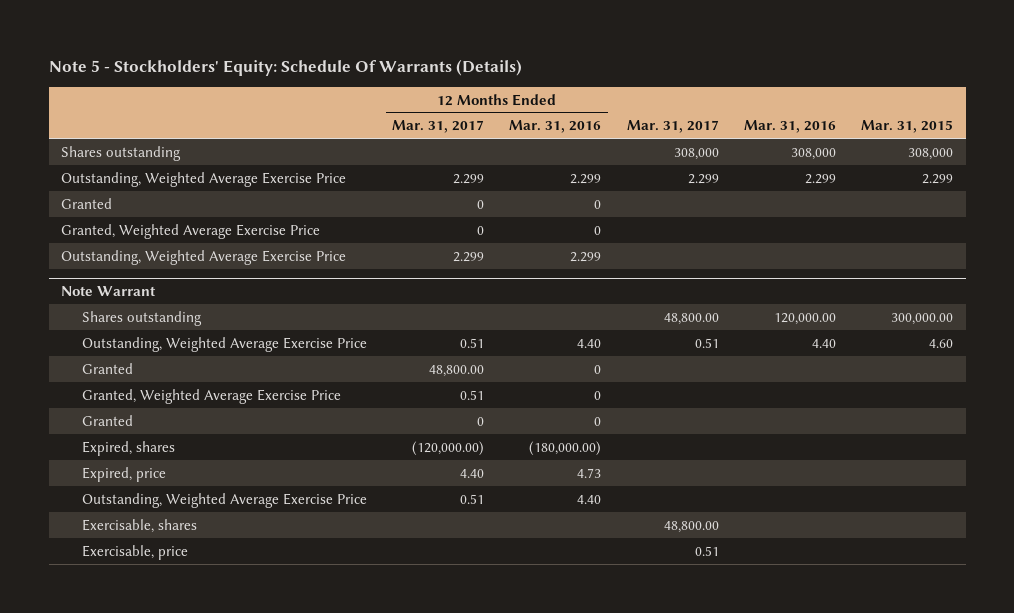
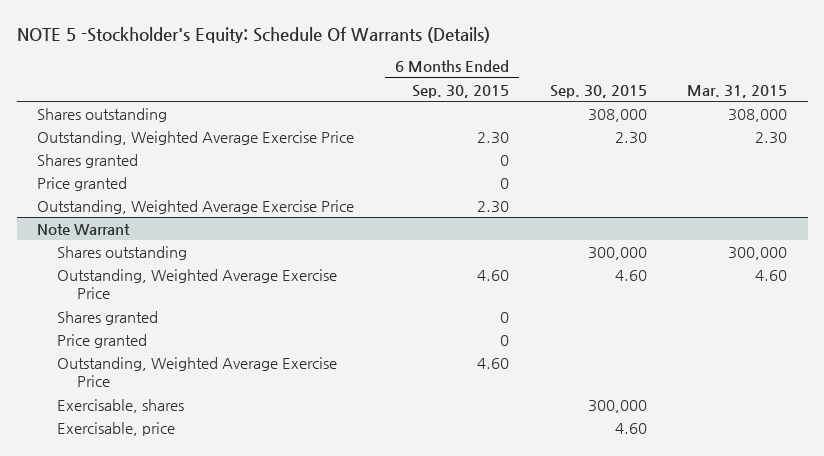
- Note 5 - Stockholders' Equity: Schedule Of Warrants (Details)
+ NOTE 5 -Stockholder's Equity: Schedule Of Warrants (Details)
- | 12 Months Ended Mar. 31, 2017 | 12 Months Ended Mar. 31, 2016 | Mar. 31, 2017 | Mar. 31, 2016 | Mar. 31, 2015
+ | 6 Months Ended Sep. 30, 2015 | Sep. 30, 2015 | Mar. 31, 2015
- Outstanding, Weighted Average Exercise Price | 2.299 | 2.299 | 2.299 | 2.299 | 2.299
- Granted | 0 | 0 | | |
- Granted, Weighted Average Exercise Price | 0 | 0 | | |
+ Outstanding, Weighted Average Exercise Price | 2.30 | 2.30 | 2.30
+ Shares granted | 0 | |
+ Price granted | 0 | |
@ Note Warrant
- Shares outstanding | | | 48,800.00 | 120,000.00 | 300,000.00
+ Shares outstanding | | 300,000 | 300,000
- Granted | 48,800.00 | 0 | | |
- Granted, Weighted Average Exercise Price | 0.51 | 0 | | |
- Granted | 0 | 0 | | |
- Expired, shares | (120,000.00) | (180,000.00) | | |
- Expired, price | 4.40 | 4.73 | | |
+ Shares granted | 0 | |
+ Price granted | 0 | |

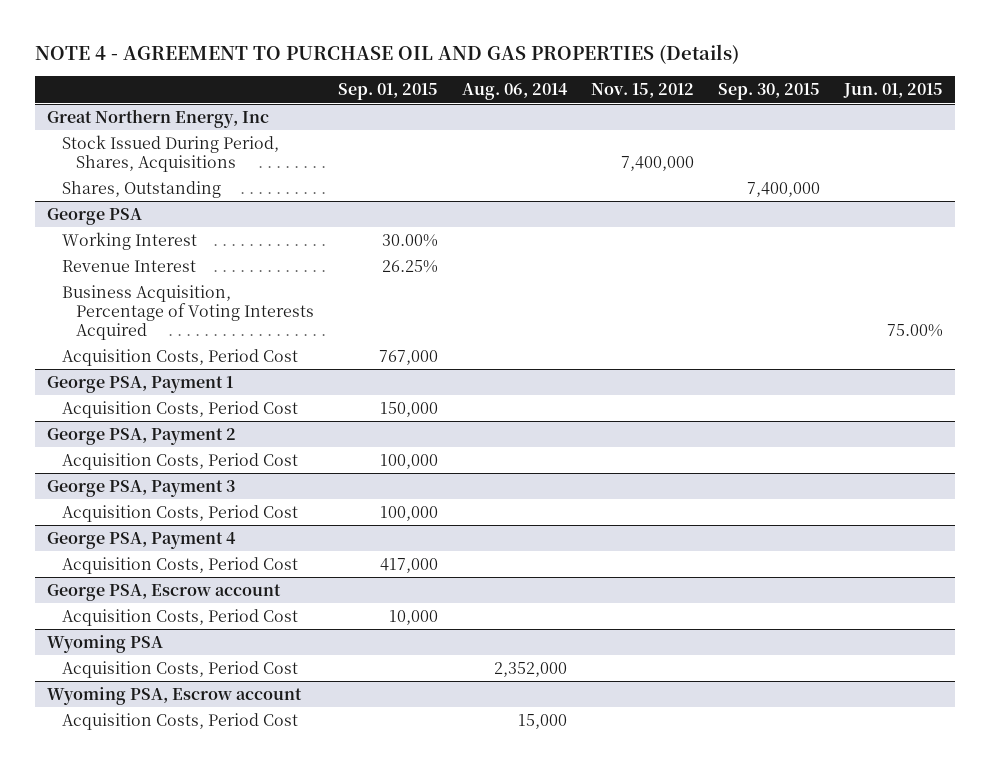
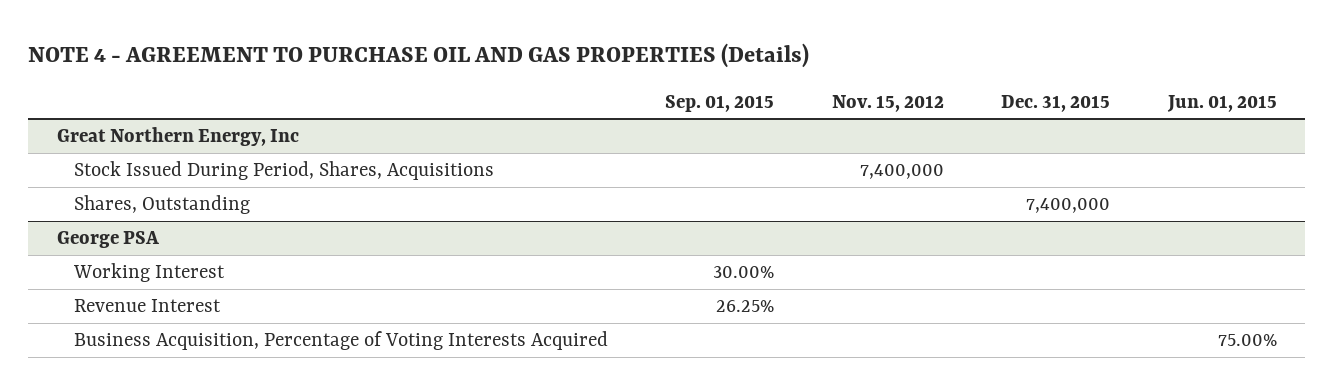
- | Sep. 01, 2015 | Aug. 06, 2014 | Nov. 15, 2012 | Sep. 30, 2015 | Jun. 01, 2015
+ | Sep. 01, 2015 | Nov. 15, 2012 | Dec. 31, 2015 | Jun. 01, 2015
@ George PSA
- Acquisition Costs, Period Cost | 767,000 | | | |
- George PSA, Payment 1
- Acquisition Costs, Period Cost | 150,000 | | | |
- George PSA, Payment 2
- Acquisition Costs, Period Cost | 100,000 | | | |
- George PSA, Payment 3
- Acquisition Costs, Period Cost | 100,000 | | | |
- George PSA, Payment 4
- Acquisition Costs, Period Cost | 417,000 | | | |
- George PSA, Escrow account
- Acquisition Costs, Period Cost | 10,000 | | | |
- Wyoming PSA
- Acquisition Costs, Period Cost | | 2,352,000 | | |
- Wyoming PSA, Escrow account
- Acquisition Costs, Period Cost | | 15,000 | | |

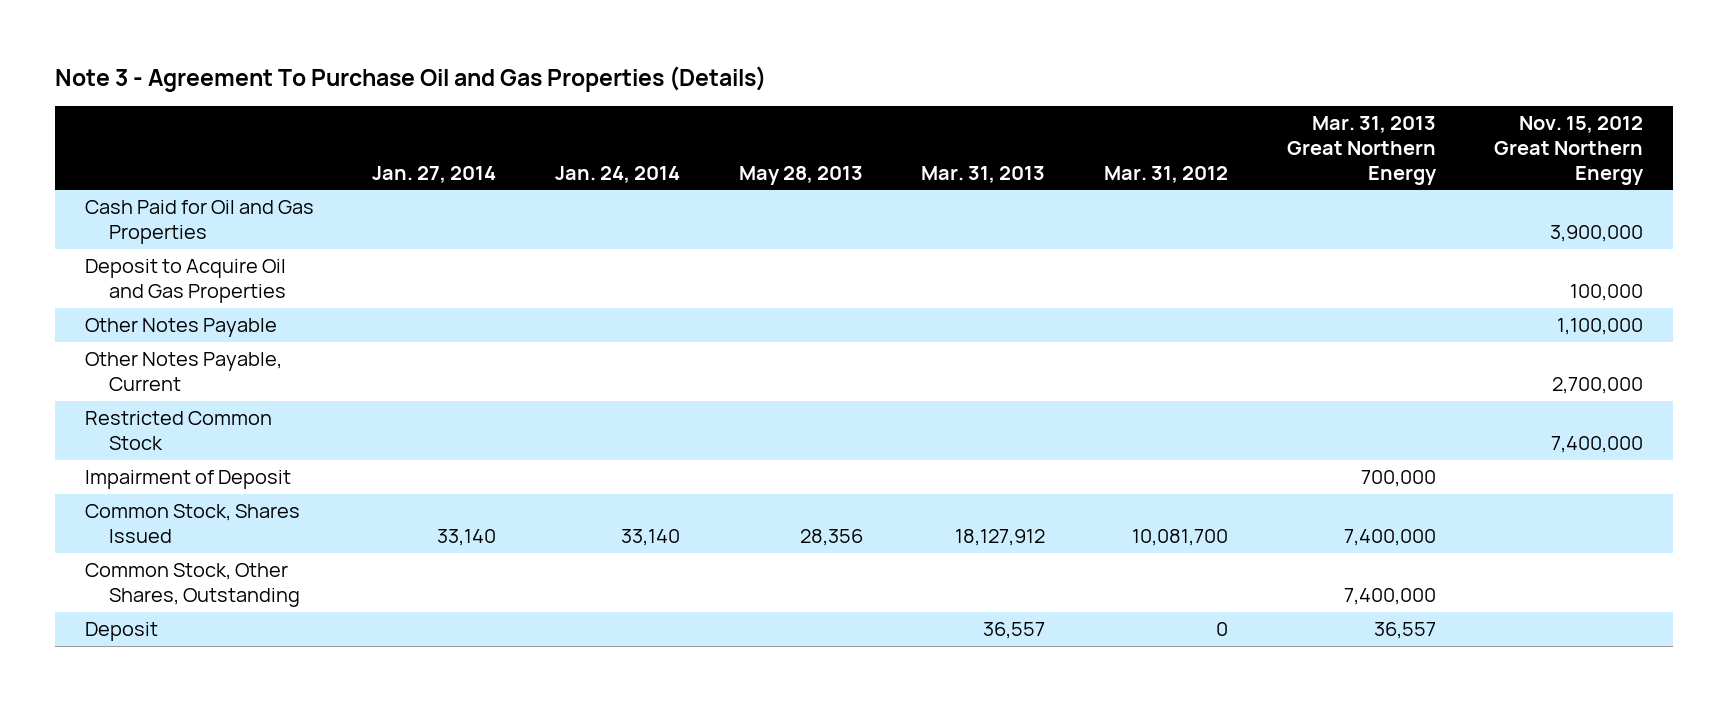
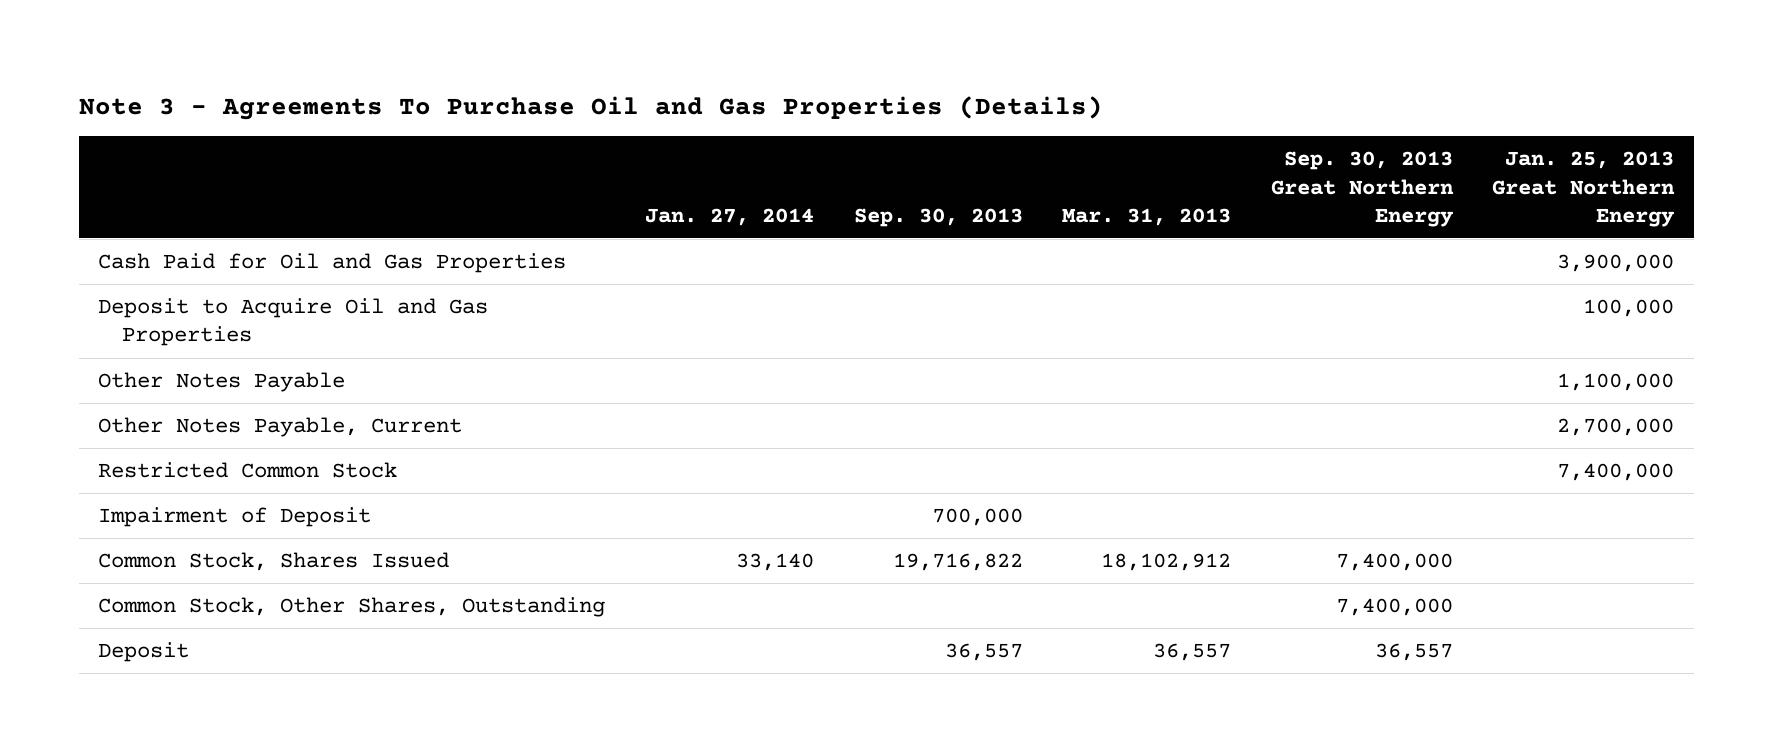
- Note 3 - Agreement To Purchase Oil and Gas Properties (Details)
+ Note 3 - Agreements To Purchase Oil and Gas Properties (Details)
- | Jan. 27, 2014 | Jan. 24, 2014 | May 28, 2013 | Mar. 31, 2013 | Mar. 31, 2012 | Mar. 31, 2013 Great Northern Energy | Nov. 15, 2012 Great Northern Energy
+ | Jan. 27, 2014 | Sep. 30, 2013 | Mar. 31, 2013 | Sep. 30, 2013 Great Northern Energy | Jan. 25, 2013 Great Northern Energy
- Common Stock, Shares Issued | 33,140 | 33,140 | 28,356 | 18,127,912 | 10,081,700 | 7,400,000 |
+ Common Stock, Shares Issued | 33,140 | 19,716,822 | 18,102,912 | 7,400,000 |

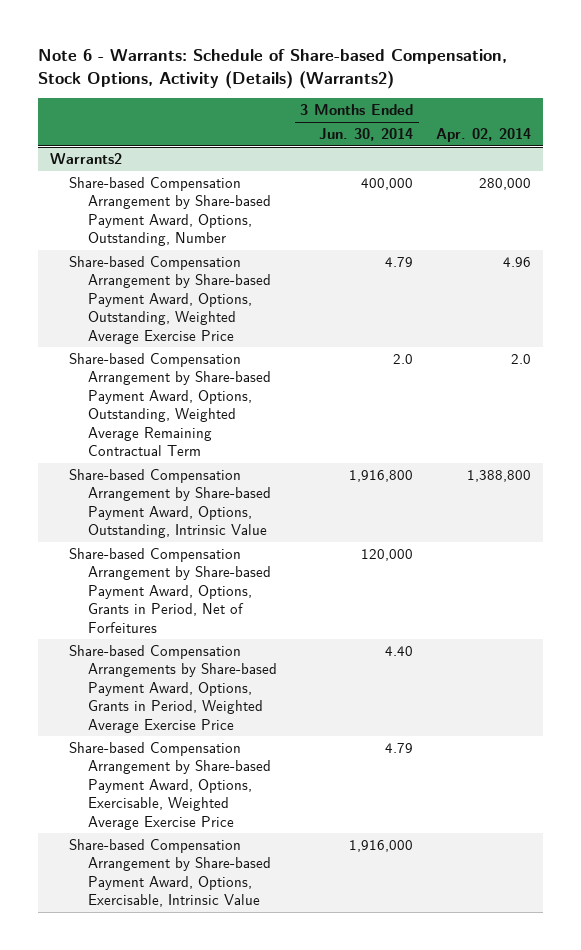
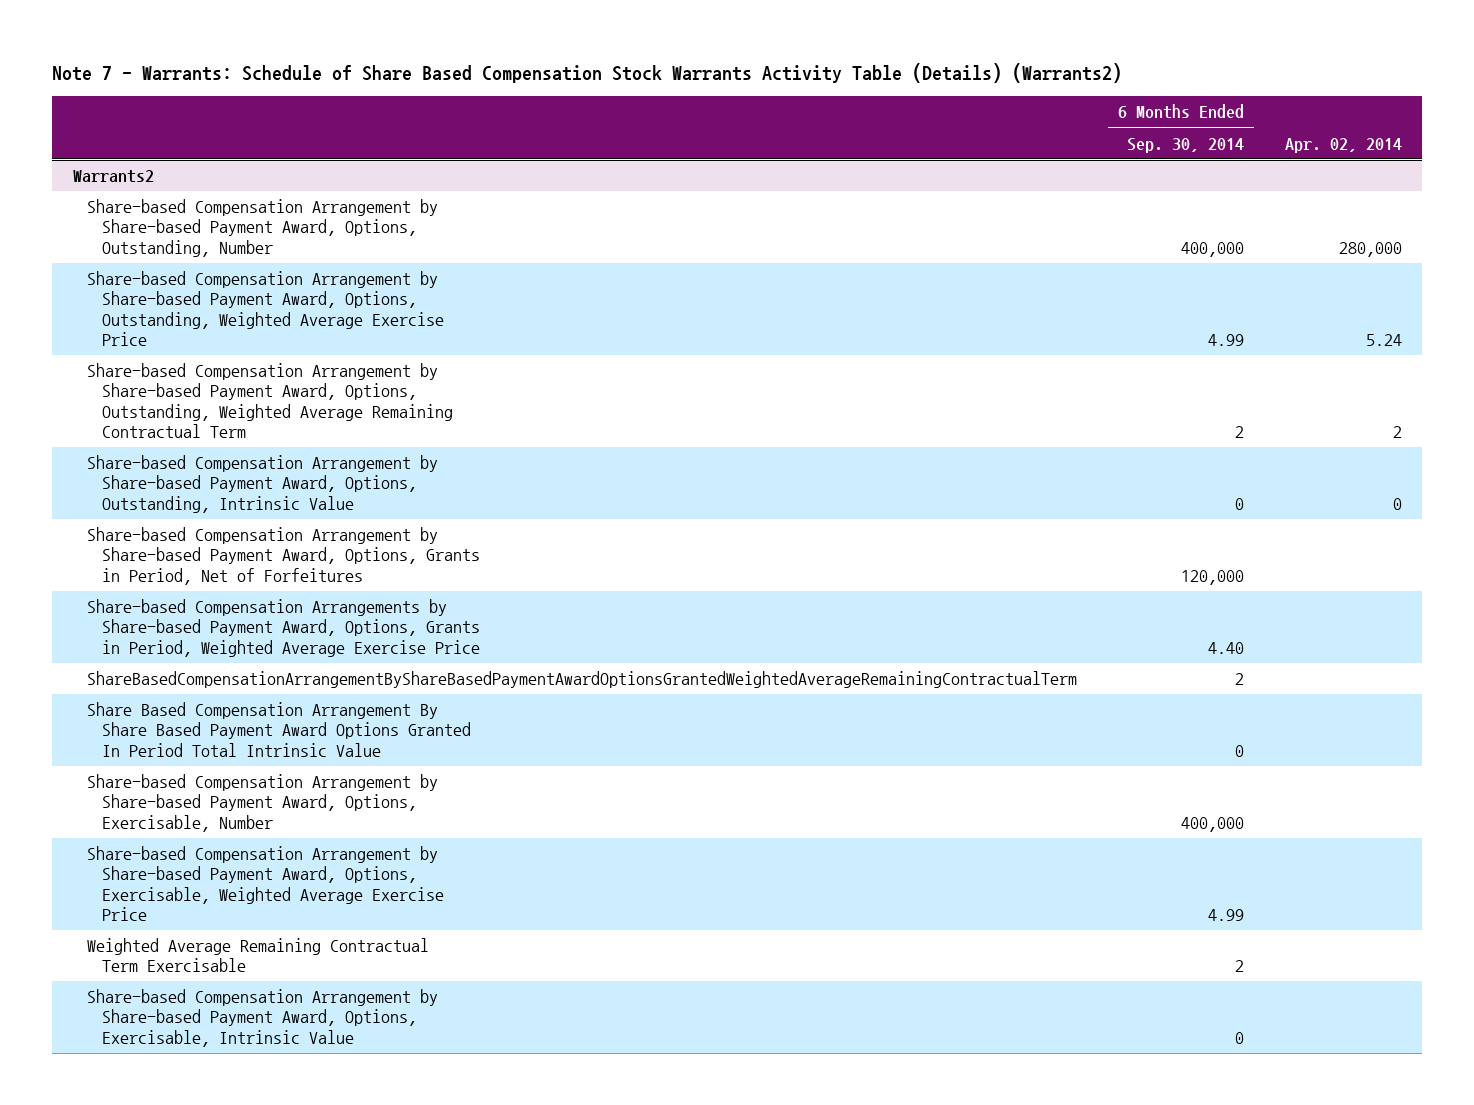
- Note 6 - Warrants: Schedule of Share-based Compensation, Stock Options, Activity (Details) (Warrants2)
+ Note 7 - Warrants: Schedule of Share Based Compensation Stock Warrants Activity Table (Details) (Warrants2)
- | 3 Months Ended Jun. 30, 2014 | Apr. 02, 2014
+ | 6 Months Ended Sep. 30, 2014 | Apr. 02, 2014
@ Warrants2
- Share-based Compensation Arrangement by Share-based Payment Award, Options, Outstanding, Weighted Average Exercise Price | 4.79 | 4.96
- Share-based Compensation Arrangement by Share-based Payment Award, Options, Outstanding, Weighted Average Remaining Contractual Term | 2.0 | 2.0
- Share-based Compensation Arrangement by Share-based Payment Award, Options, Outstanding, Intrinsic Value | 1,916,800 | 1,388,800
+ Share-based Compensation Arrangement by Share-based Payment Award, Options, Outstanding, Weighted Average Exercise Price | 4.99 | 5.24
+ Share-based Compensation Arrangement by Share-based Payment Award, Options, Outstanding, Weighted Average Remaining Contractual Term | 2 | 2
+ Share-based Compensation Arrangement by Share-based Payment Award, Options, Outstanding, Intrinsic Value | 0 | 0
+ ShareBasedCompensationArrangementByShareBasedPaymentAwardOptionsGrantedWeightedAverageRemainingContractualTerm | 2 |
+ Share Based Compensation Arrangement By Share Based Payment Award Options Granted In Period Total Intrinsic Value | 0 |
+ Share-based Compensation Arrangement by Share-based Payment Award, Options, Exercisable, Number | 400,000 |
+ Weighted Average Remaining Contractual Term Exercisable | 2 |

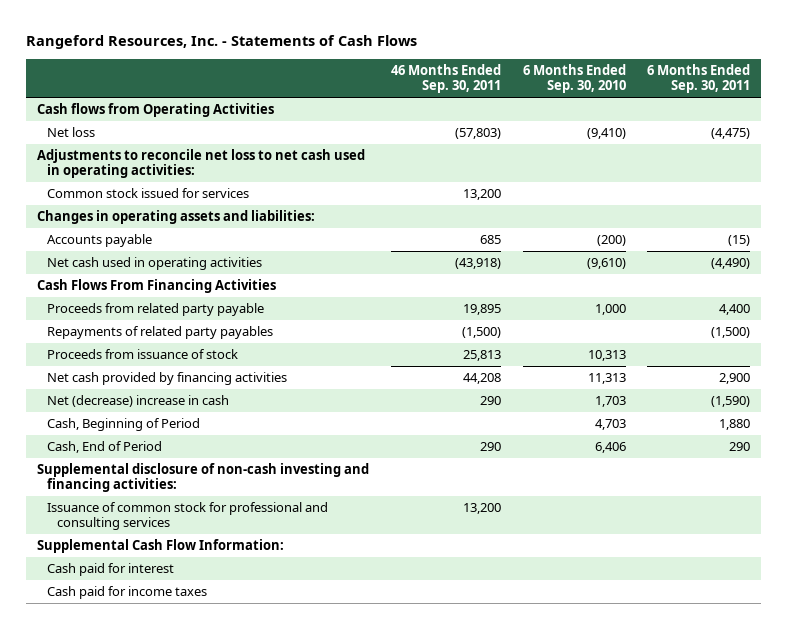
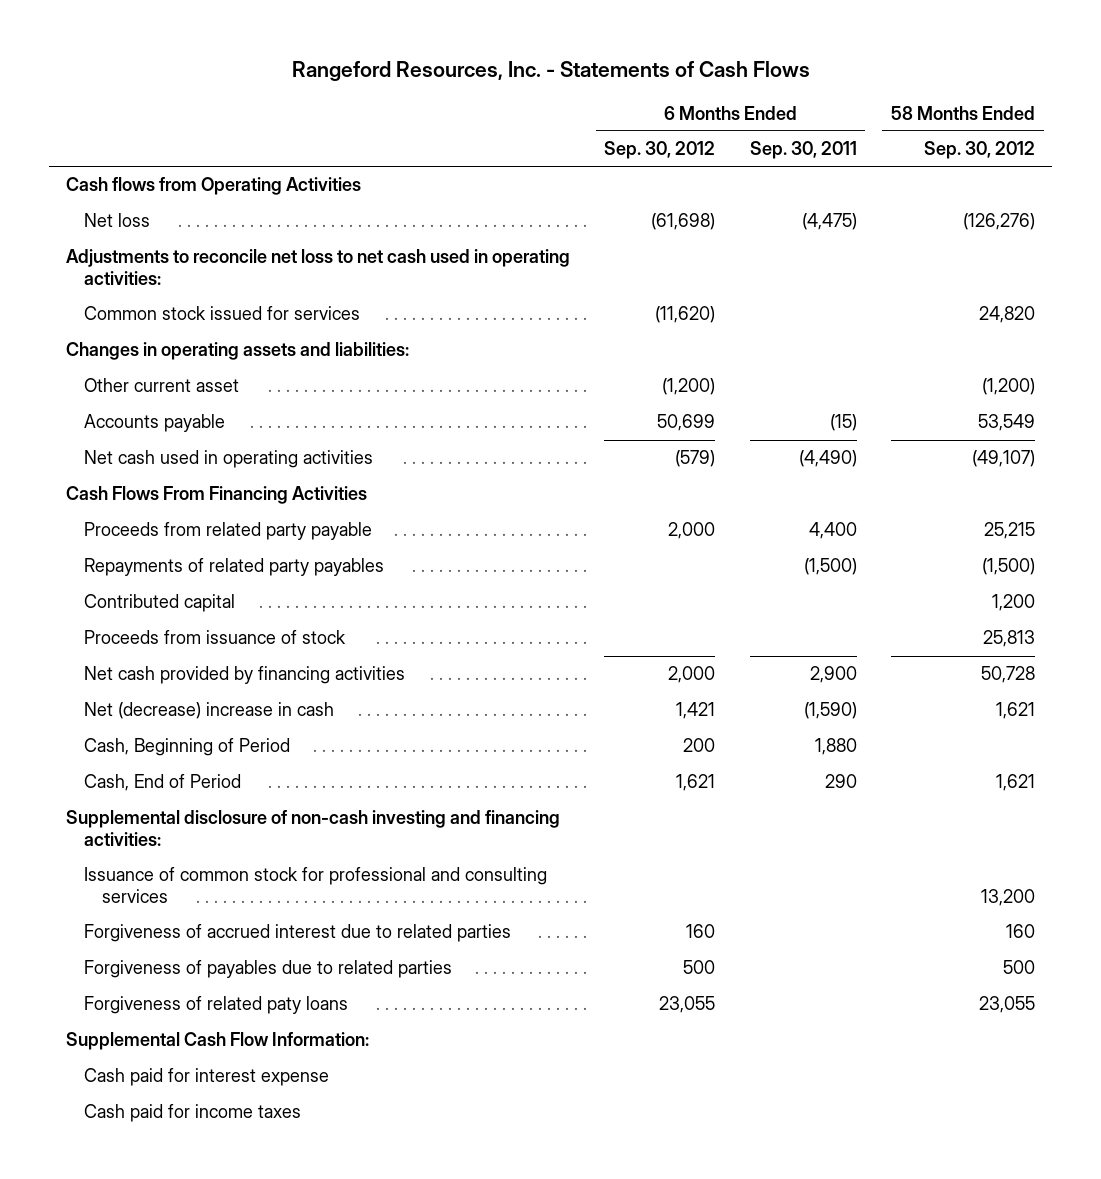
- | 46 Months Ended Sep. 30, 2011 | 6 Months Ended Sep. 30, 2010 | 6 Months Ended Sep. 30, 2011
+ | 6 Months Ended Sep. 30, 2012 | 6 Months Ended Sep. 30, 2011 | 58 Months Ended Sep. 30, 2012
+ Other current asset | (1,200) | | (1,200)
+ Contributed capital | | | 1,200
+ Forgiveness of accrued interest due to related parties | 160 | | 160
+ Forgiveness of payables due to related parties | 500 | | 500
+ Forgiveness of related paty loans | 23,055 | | 23,055
- Cash paid for interest
+ Cash paid for interest expense

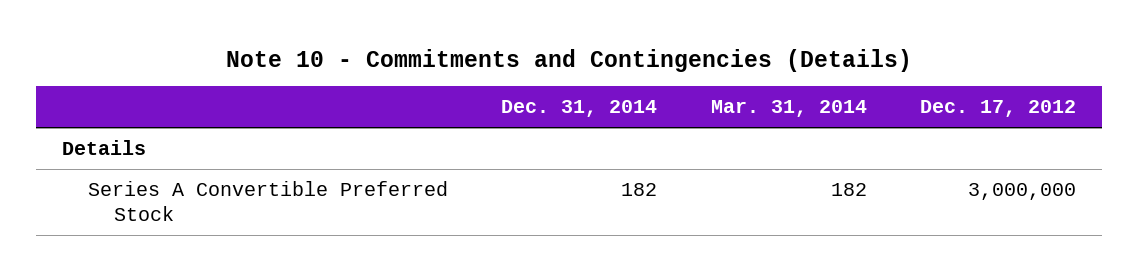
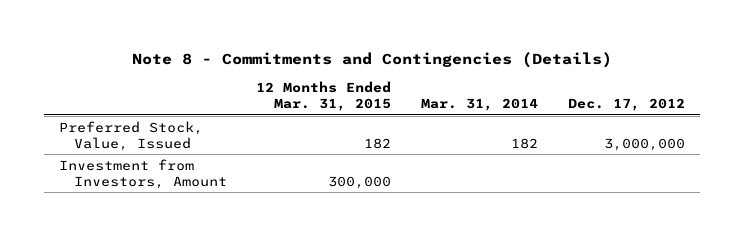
- Note 10 - Commitments and Contingencies (Details)
+ Note 8 - Commitments and Contingencies (Details)
- | Dec. 31, 2014 | Mar. 31, 2014 | Dec. 17, 2012
+ | 12 Months Ended Mar. 31, 2015 | Mar. 31, 2014 | Dec. 17, 2012
- Details
- Series A Convertible Preferred Stock | 182 | 182 | 3,000,000
+ Preferred Stock, Value, Issued | 182 | 182 | 3,000,000
+ Investment from Investors, Amount | 300,000 | |

